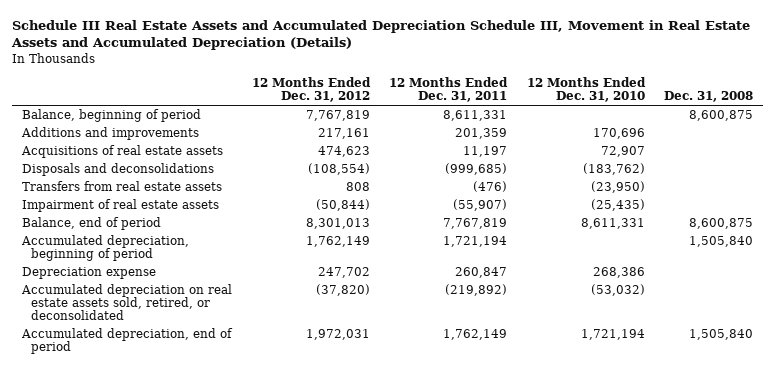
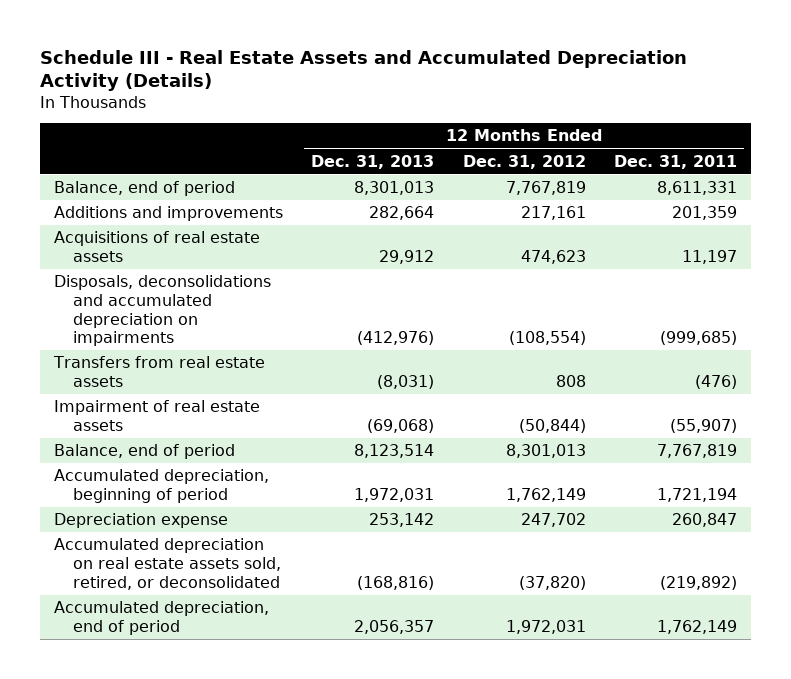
- Schedule III Real Estate Assets and Accumulated Depreciation Schedule III, Movement in Real Estate Assets and Accumulated Depreciation (Details)
+ Schedule III - Real Estate Assets and Accumulated Depreciation Activity (Details)
- | 12 Months Ended Dec. 31, 2012 | 12 Months Ended Dec. 31, 2011 | 12 Months Ended Dec. 31, 2010 | Dec. 31, 2008
+ | 12 Months Ended Dec. 31, 2013 | 12 Months Ended Dec. 31, 2012 | 12 Months Ended Dec. 31, 2011
- Balance, beginning of period | 7,767,819 | 8,611,331 | | 8,600,875
+ Balance, end of period | 8,301,013 | 7,767,819 | 8,611,331
- Disposals and deconsolidations | (108,554) | (999,685) | (183,762) |
+ Disposals, deconsolidations and accumulated depreciation on impairments | (412,976) | (108,554) | (999,685)

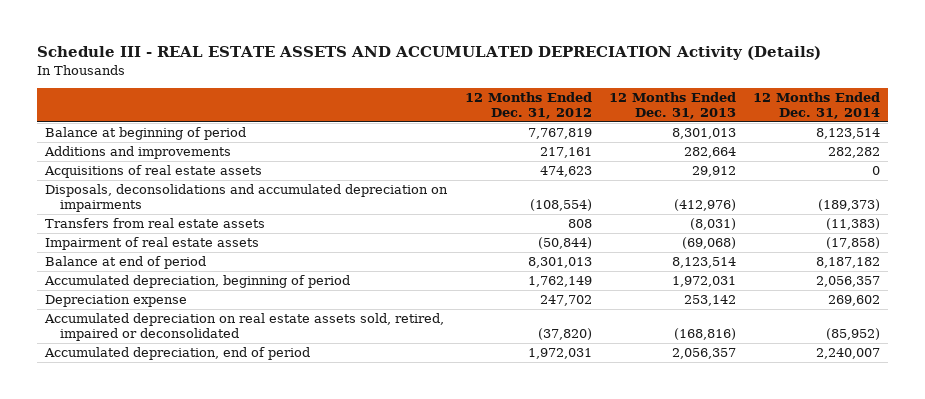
- Schedule III - Real Estate Assets and Accumulated Depreciation Activity (Details)
+ Schedule III - REAL ESTATE ASSETS AND ACCUMULATED DEPRECIATION Activity (Details)
- | 12 Months Ended Dec. 31, 2013 | 12 Months Ended Dec. 31, 2012 | 12 Months Ended Dec. 31, 2011
+ | 12 Months Ended Dec. 31, 2012 | 12 Months Ended Dec. 31, 2013 | 12 Months Ended Dec. 31, 2014
- Balance, end of period | 8,301,013 | 7,767,819 | 8,611,331
+ Balance at beginning of period | 7,767,819 | 8,301,013 | 8,123,514
- Balance, end of period | 8,123,514 | 8,301,013 | 7,767,819
+ Balance at end of period | 8,301,013 | 8,123,514 | 8,187,182
- Accumulated depreciation on real estate assets sold, retired, or deconsolidated | (168,816) | (37,820) | (219,892)
+ Accumulated depreciation on real estate assets sold, retired, impaired or deconsolidated | (37,820) | (168,816) | (85,952)

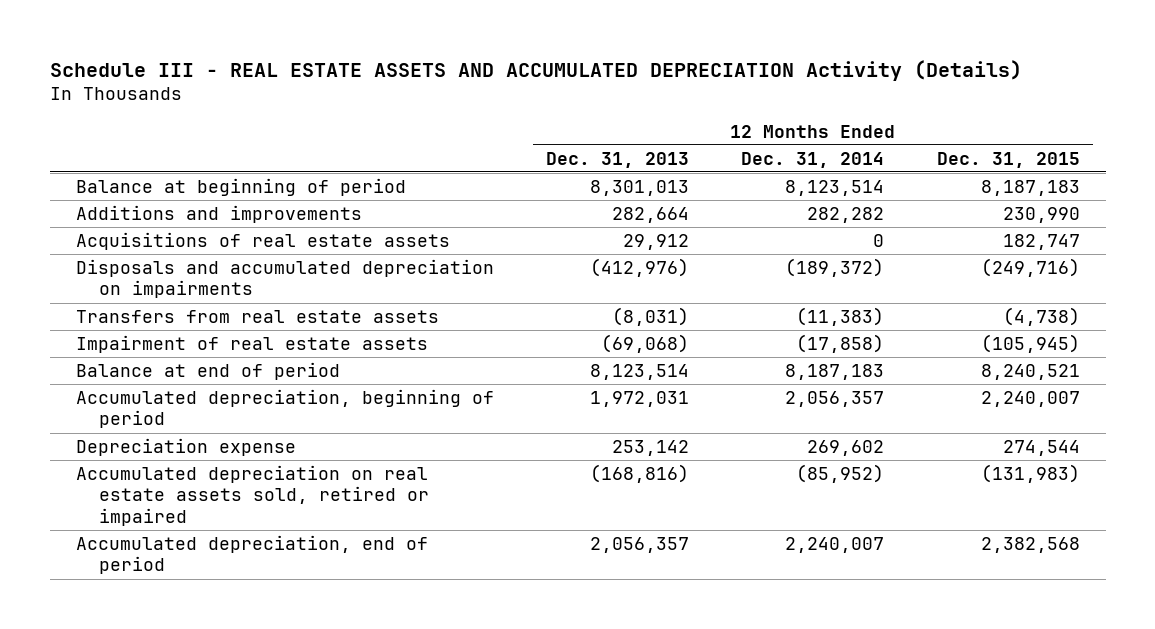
- | 12 Months Ended Dec. 31, 2012 | 12 Months Ended Dec. 31, 2013 | 12 Months Ended Dec. 31, 2014
+ | 12 Months Ended Dec. 31, 2013 | 12 Months Ended Dec. 31, 2014 | 12 Months Ended Dec. 31, 2015
- Disposals, deconsolidations and accumulated depreciation on impairments | (108,554) | (412,976) | (189,373)
+ Disposals and accumulated depreciation on impairments | (412,976) | (189,372) | (249,716)
- Balance at end of period | 8,301,013 | 8,123,514 | 8,187,182
+ Balance at end of period | 8,123,514 | 8,187,183 | 8,240,521
- Accumulated depreciation on real estate assets sold, retired, impaired or deconsolidated | (37,820) | (168,816) | (85,952)
+ Accumulated depreciation on real estate assets sold, retired or impaired | (168,816) | (85,952) | (131,983)

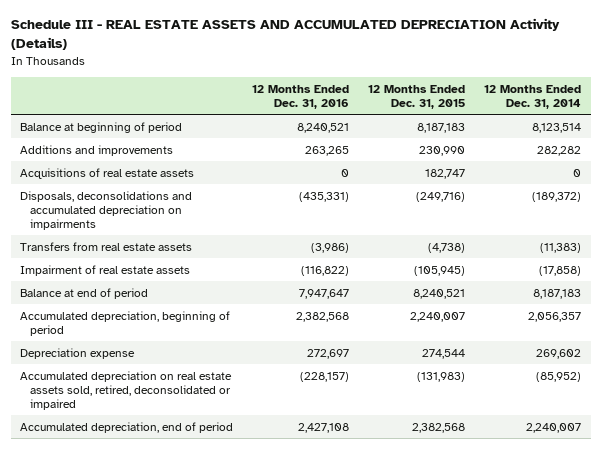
- | 12 Months Ended Dec. 31, 2013 | 12 Months Ended Dec. 31, 2014 | 12 Months Ended Dec. 31, 2015
+ | 12 Months Ended Dec. 31, 2016 | 12 Months Ended Dec. 31, 2015 | 12 Months Ended Dec. 31, 2014
- Disposals and accumulated depreciation on impairments | (412,976) | (189,372) | (249,716)
+ Disposals, deconsolidations and accumulated depreciation on impairments | (435,331) | (249,716) | (189,372)
- Accumulated depreciation on real estate assets sold, retired or impaired | (168,816) | (85,952) | (131,983)
+ Accumulated depreciation on real estate assets sold, retired, deconsolidated or impaired | (228,157) | (131,983) | (85,952)

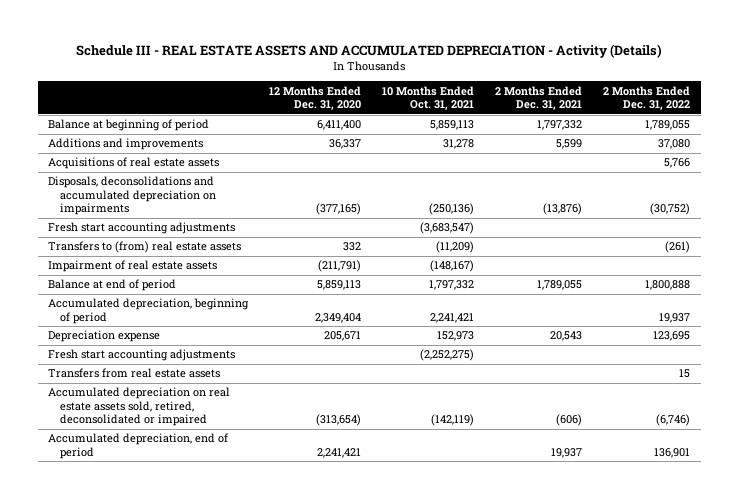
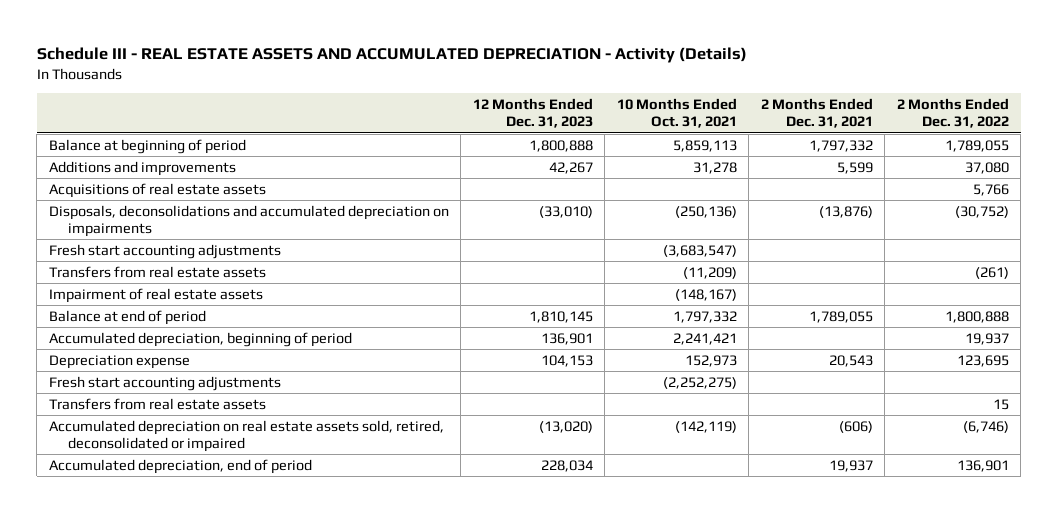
- | 12 Months Ended Dec. 31, 2020 | 10 Months Ended Oct. 31, 2021 | 2 Months Ended Dec. 31, 2021 | 2 Months Ended Dec. 31, 2022
+ | 12 Months Ended Dec. 31, 2023 | 10 Months Ended Oct. 31, 2021 | 2 Months Ended Dec. 31, 2021 | 2 Months Ended Dec. 31, 2022
- Transfers to (from) real estate assets | 332 | (11,209) | | (261)
+ Transfers from real estate assets | | (11,209) | | (261)

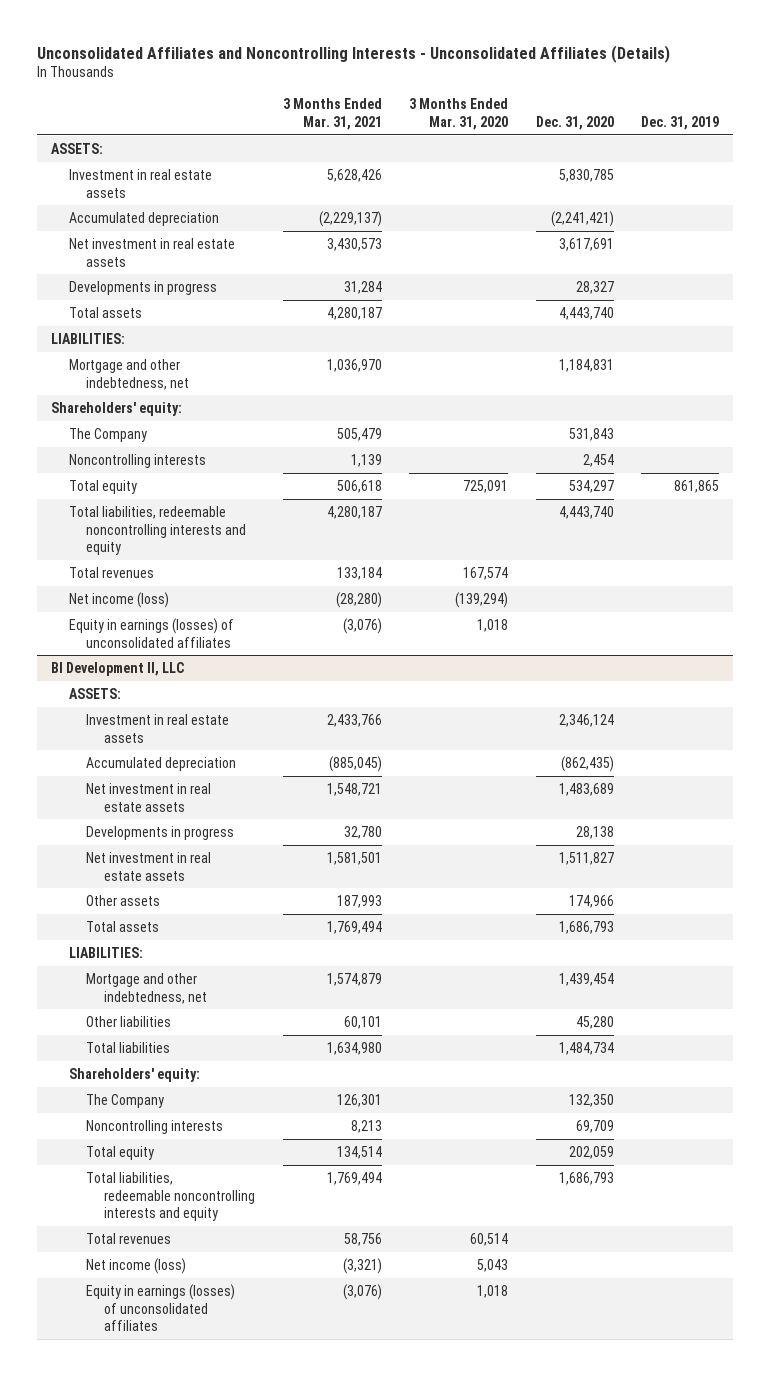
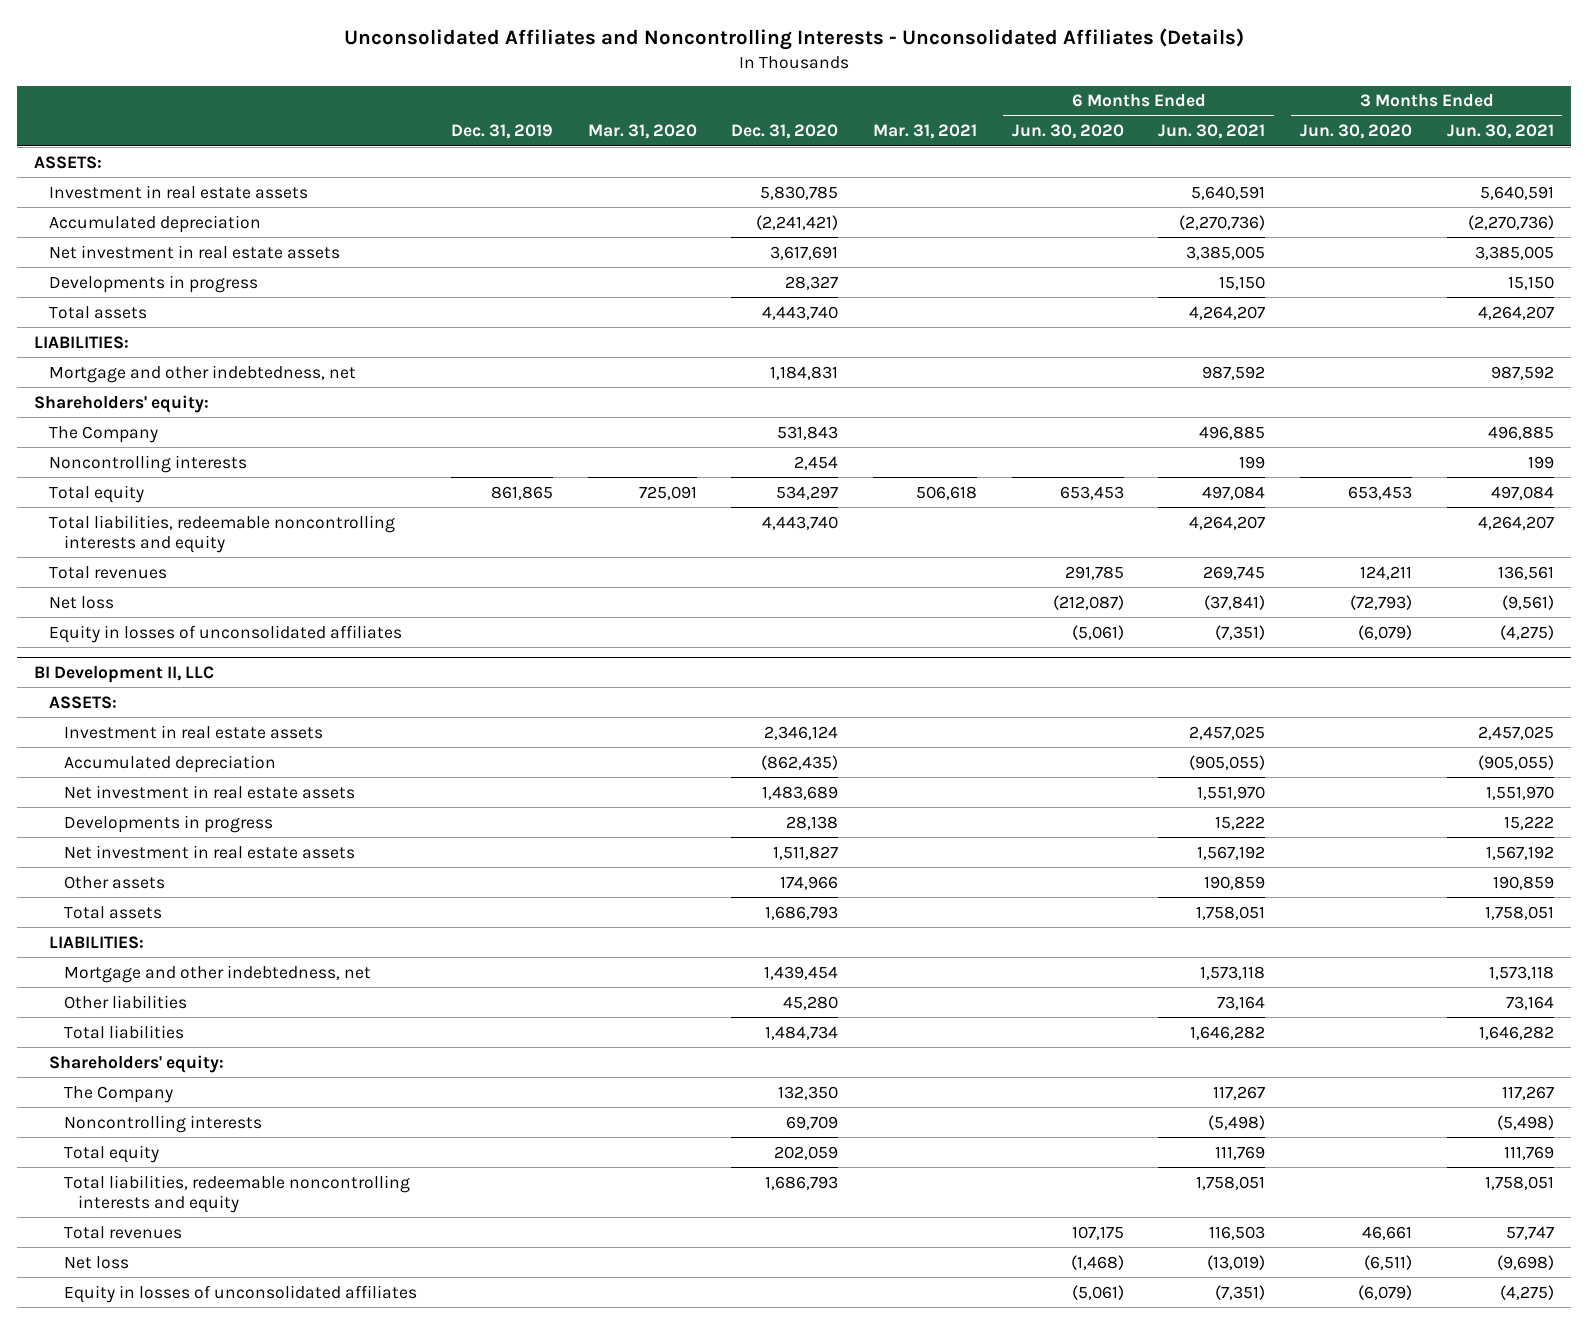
- | 3 Months Ended Mar. 31, 2021 | 3 Months Ended Mar. 31, 2020 | Dec. 31, 2020 | Dec. 31, 2019
+ | Dec. 31, 2019 | Mar. 31, 2020 | Dec. 31, 2020 | Mar. 31, 2021 | 6 Months Ended Jun. 30, 2020 | 6 Months Ended Jun. 30, 2021 | 3 Months Ended Jun. 30, 2020 | 3 Months Ended Jun. 30, 2021
- Net income (loss) | (28,280) | (139,294) | |
- Equity in earnings (losses) of unconsolidated affiliates | (3,076) | 1,018 | |
+ Net loss | | | | | (212,087) | (37,841) | (72,793) | (9,561)
+ Equity in losses of unconsolidated affiliates | | | | | (5,061) | (7,351) | (6,079) | (4,275)
@ BI Development II, LLC
- Net income (loss) | (3,321) | 5,043 | |
- Equity in earnings (losses) of unconsolidated affiliates | (3,076) | 1,018 | |
+ Net loss | | | | | (1,468) | (13,019) | (6,511) | (9,698)
+ Equity in losses of unconsolidated affiliates | | | | | (5,061) | (7,351) | (6,079) | (4,275)

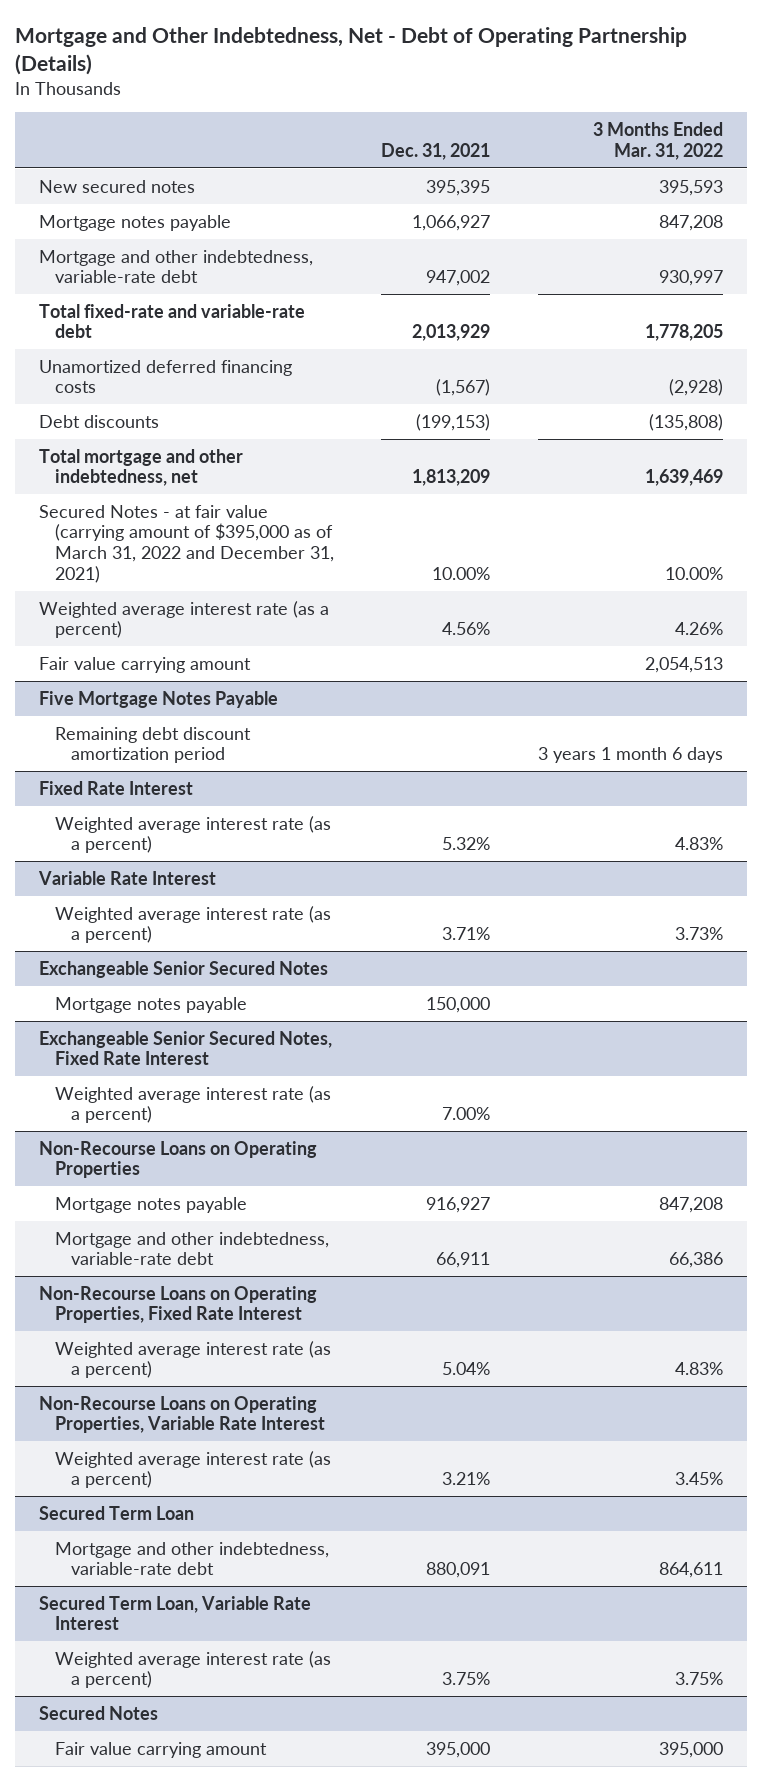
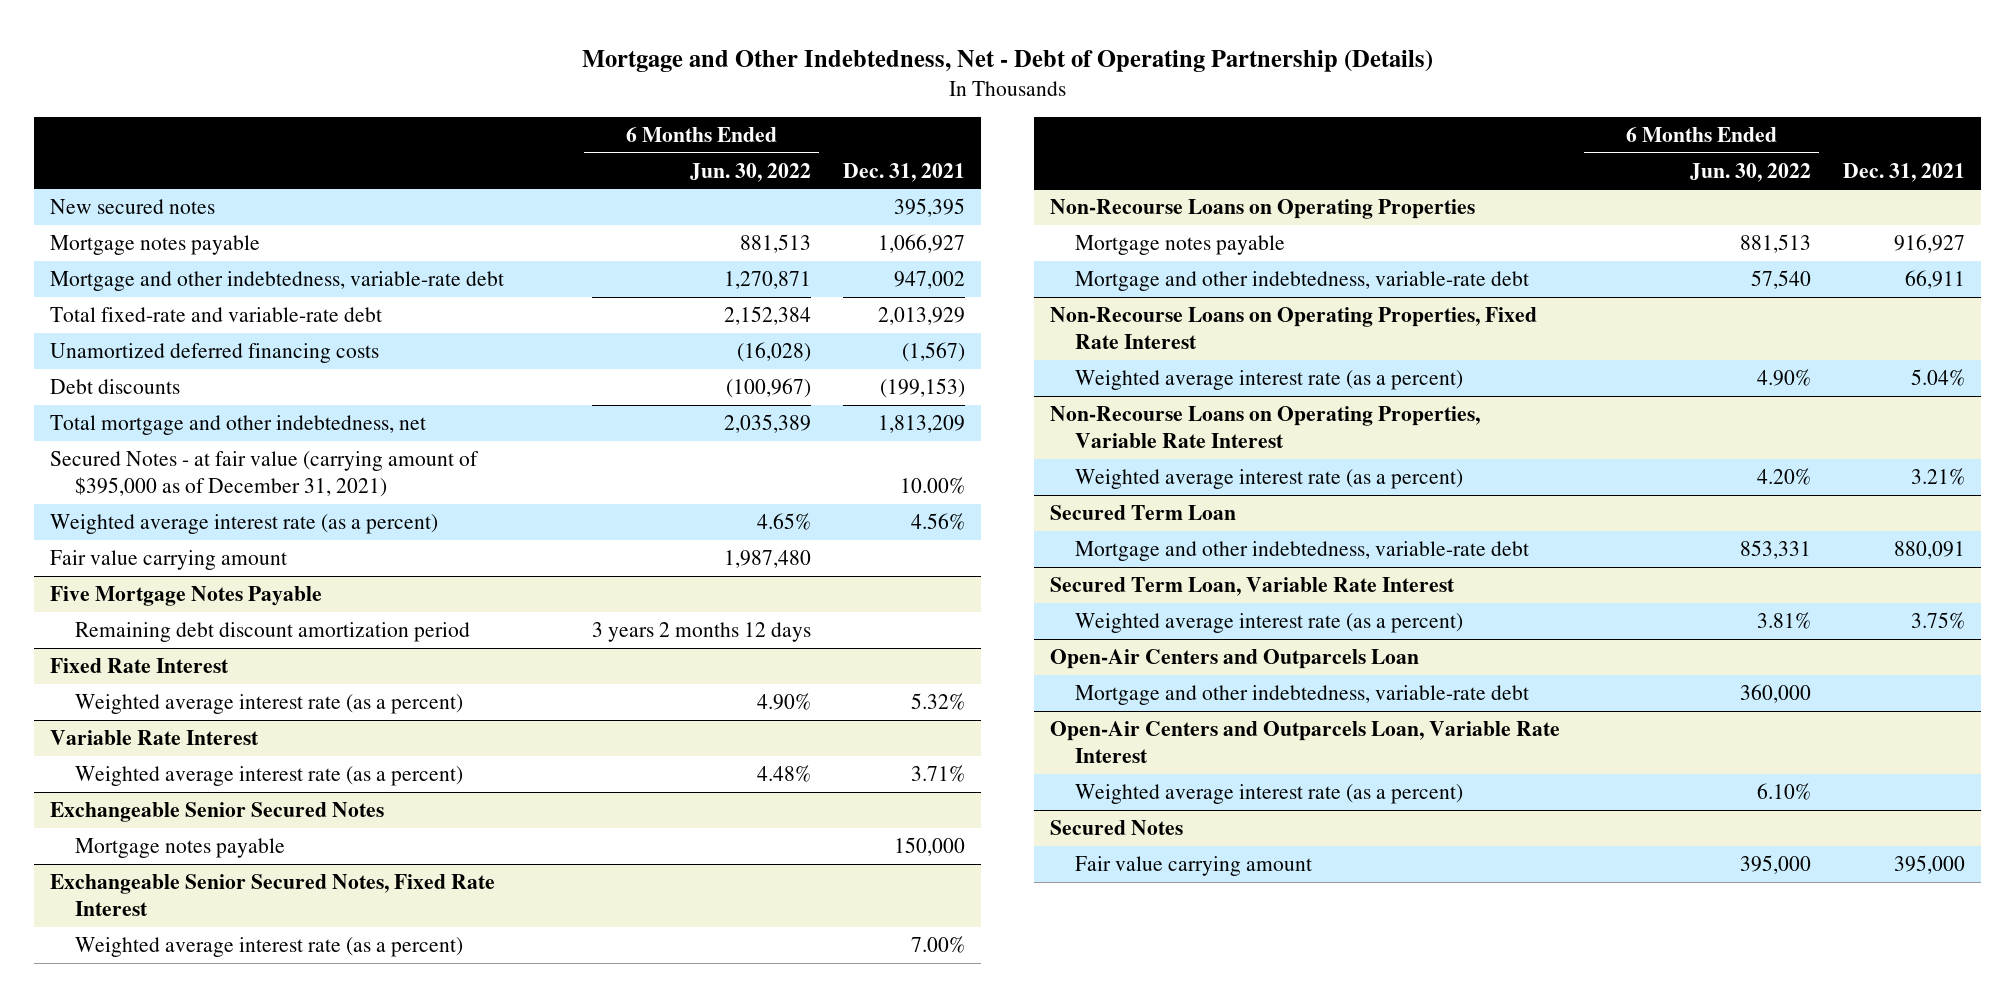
- | Dec. 31, 2021 | 3 Months Ended Mar. 31, 2022
+ | 6 Months Ended Jun. 30, 2022 | Dec. 31, 2021
- Secured Notes - at fair value (carrying amount of $395,000 as of March 31, 2022 and December 31, 2021) | 10.00% | 10.00%
+ Secured Notes - at fair value (carrying amount of $395,000 as of December 31, 2021) | | 10.00%
+ Open-Air Centers and Outparcels Loan
+ Mortgage and other indebtedness, variable-rate debt | 360,000 |
+ Open-Air Centers and Outparcels Loan, Variable Rate Interest
+ Weighted average interest rate (as a percent) | 6.10% |

